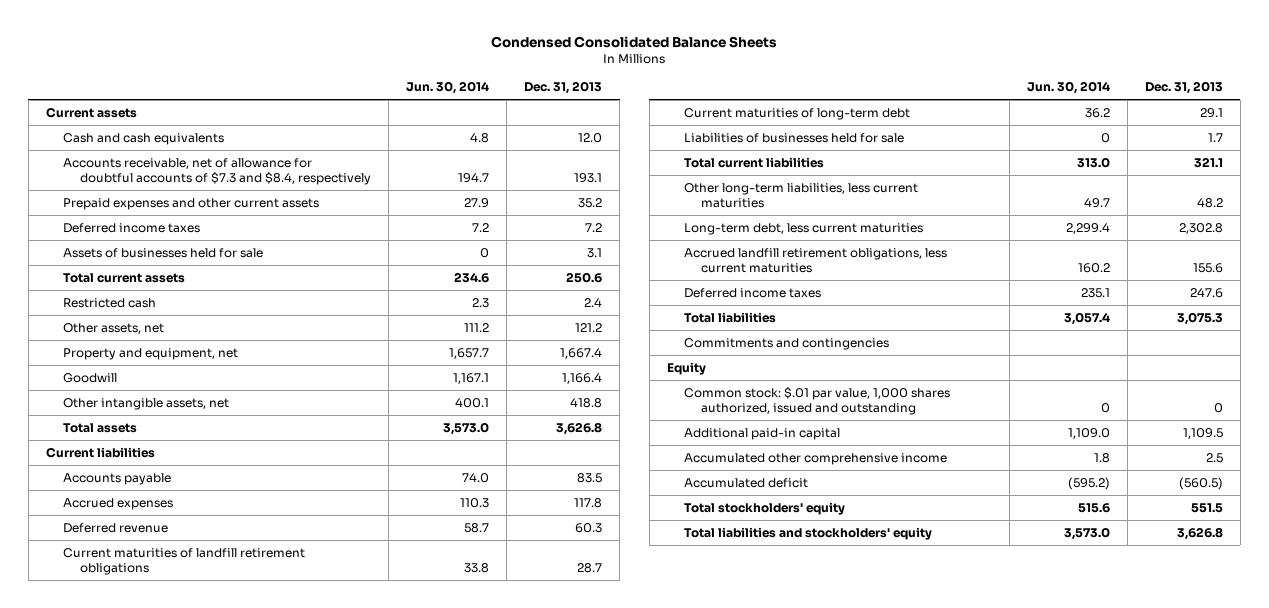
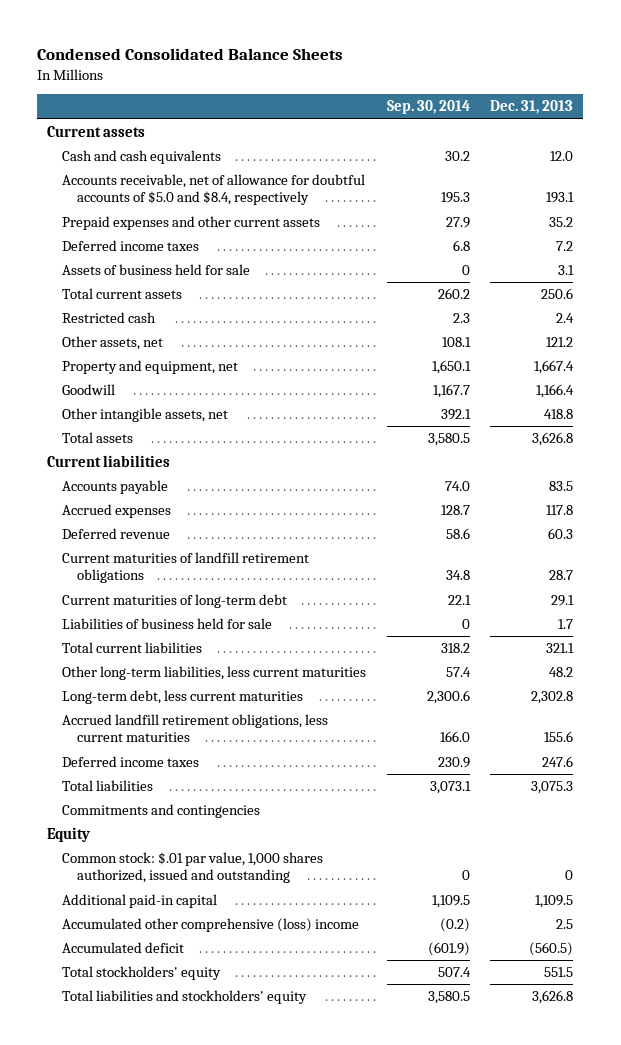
- | Jun. 30, 2014 | Dec. 31, 2013
+ | Sep. 30, 2014 | Dec. 31, 2013
- Accounts receivable, net of allowance for doubtful accounts of $7.3 and $8.4, respectively | 194.7 | 193.1
+ Accounts receivable, net of allowance for doubtful accounts of $5.0 and $8.4, respectively | 195.3 | 193.1
- Assets of businesses held for sale | 0 | 3.1
+ Assets of business held for sale | 0 | 3.1
- Liabilities of businesses held for sale | 0 | 1.7
+ Liabilities of business held for sale | 0 | 1.7
- Accumulated other comprehensive income | 1.8 | 2.5
+ Accumulated other comprehensive (loss) income | (0.2) | 2.5

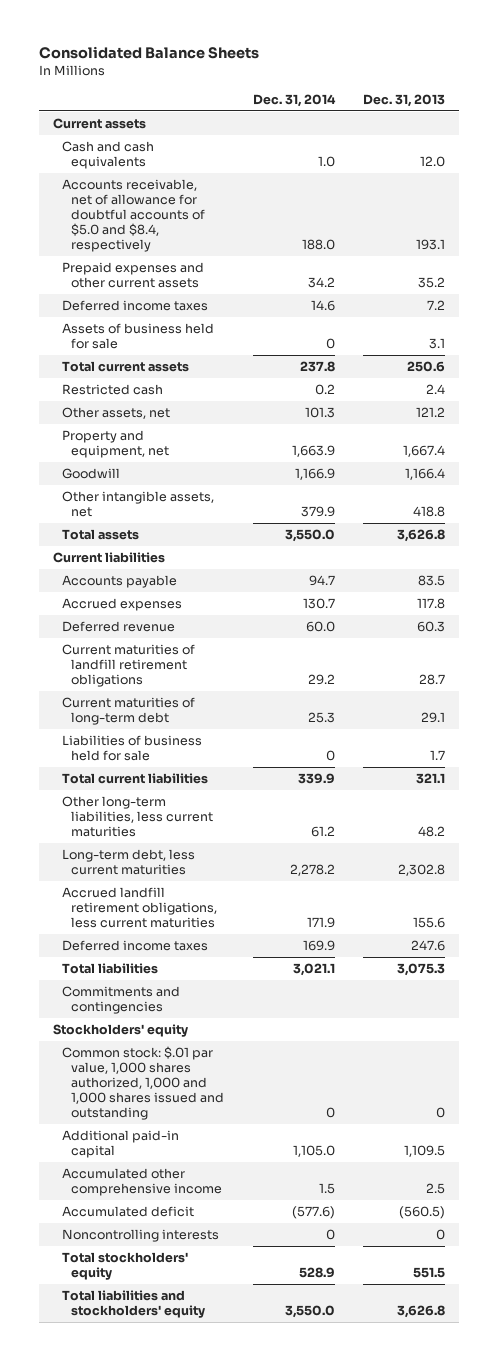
- Condensed Consolidated Balance Sheets
+ Consolidated Balance Sheets
- | Sep. 30, 2014 | Dec. 31, 2013
+ | Dec. 31, 2014 | Dec. 31, 2013
- Equity
- Common stock: $.01 par value, 1,000 shares authorized, issued and outstanding | 0 | 0
+ Stockholders' equity
+ Common stock: $.01 par value, 1,000 shares authorized, 1,000 and 1,000 shares issued and outstanding | 0 | 0
- Accumulated other comprehensive (loss) income | (0.2) | 2.5
+ Accumulated other comprehensive income | 1.5 | 2.5
+ Noncontrolling interests | 0 | 0

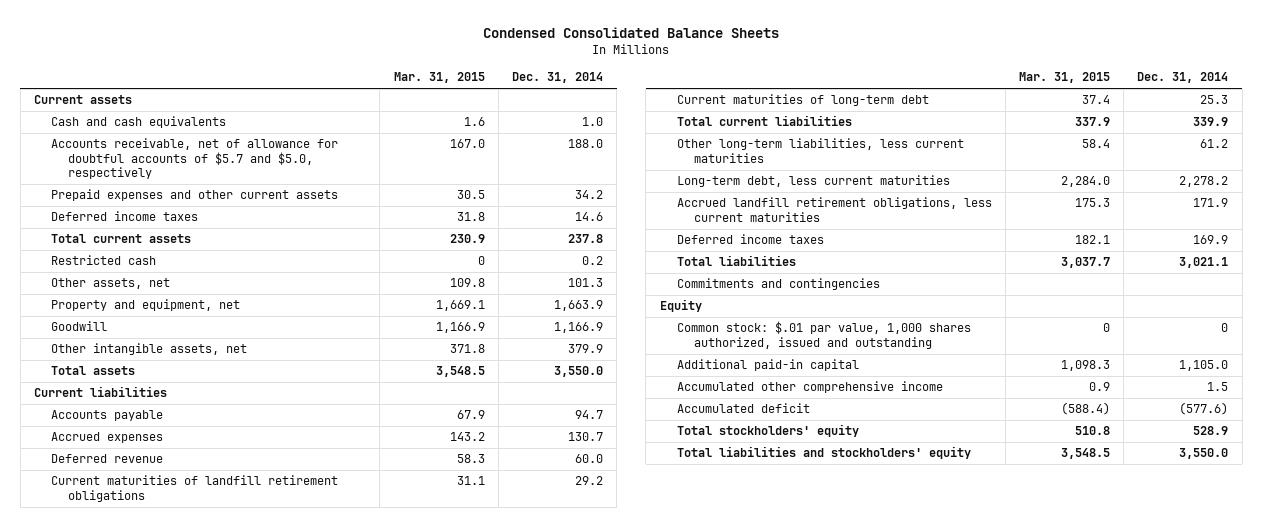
- Consolidated Balance Sheets
+ Condensed Consolidated Balance Sheets
- | Dec. 31, 2014 | Dec. 31, 2013
+ | Mar. 31, 2015 | Dec. 31, 2014
- Accounts receivable, net of allowance for doubtful accounts of $5.0 and $8.4, respectively | 188.0 | 193.1
+ Accounts receivable, net of allowance for doubtful accounts of $5.7 and $5.0, respectively | 167.0 | 188.0
- Assets of business held for sale | 0 | 3.1
- Liabilities of business held for sale | 0 | 1.7
- Stockholders' equity
- Common stock: $.01 par value, 1,000 shares authorized, 1,000 and 1,000 shares issued and outstanding | 0 | 0
+ Equity
+ Common stock: $.01 par value, 1,000 shares authorized, issued and outstanding | 0 | 0
- Noncontrolling interests | 0 | 0

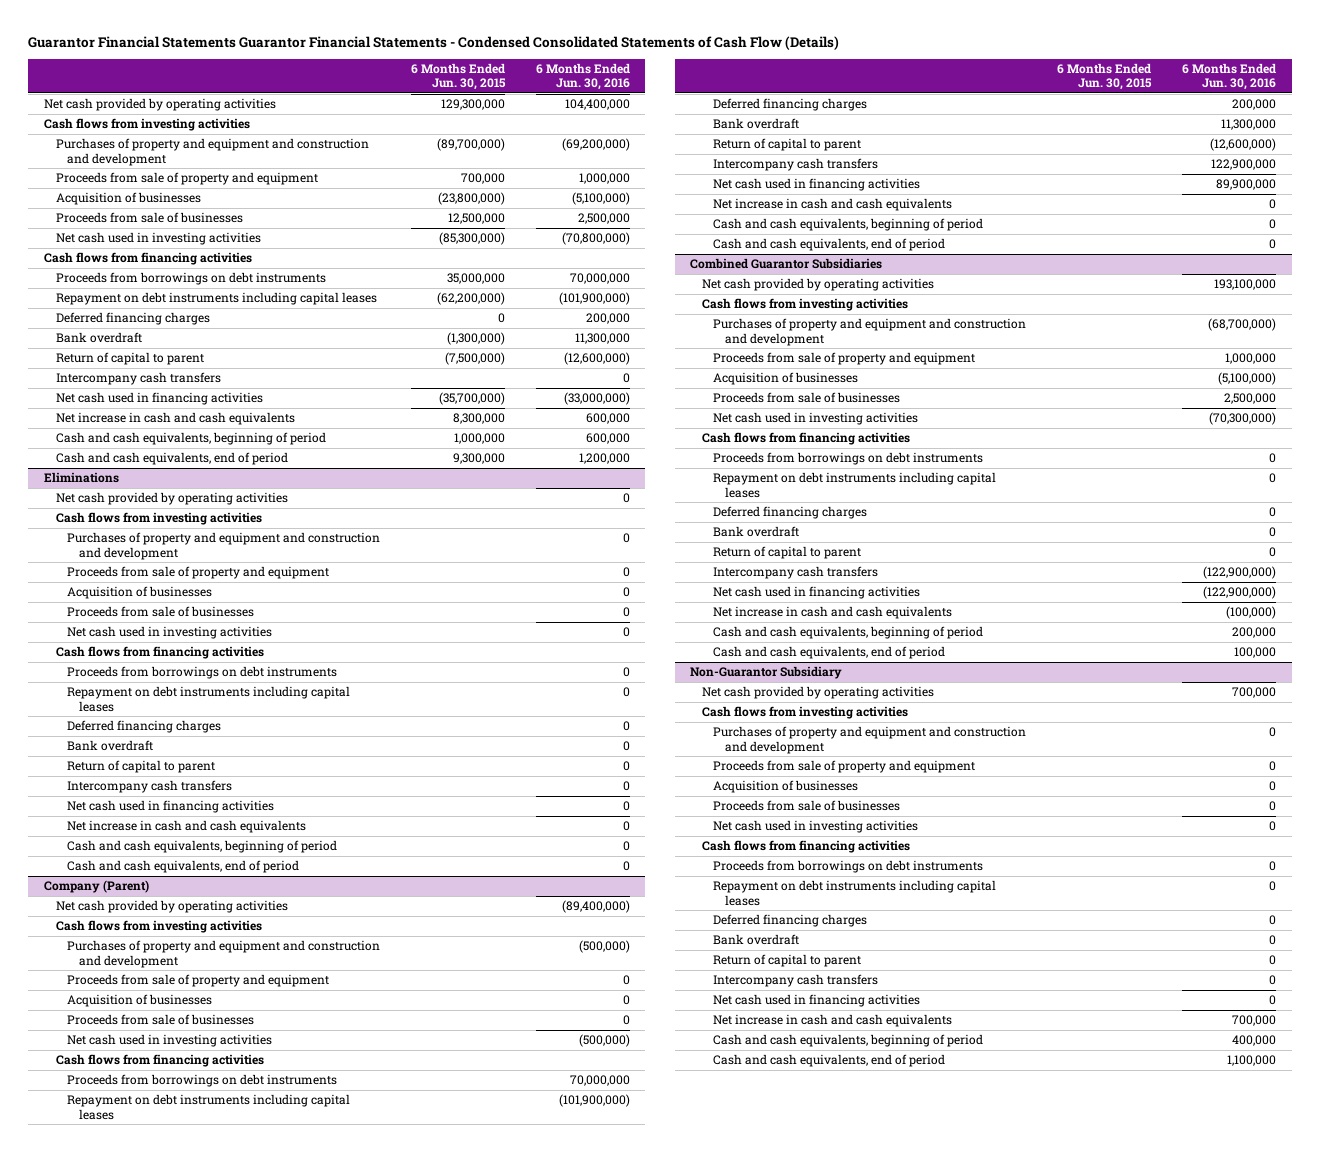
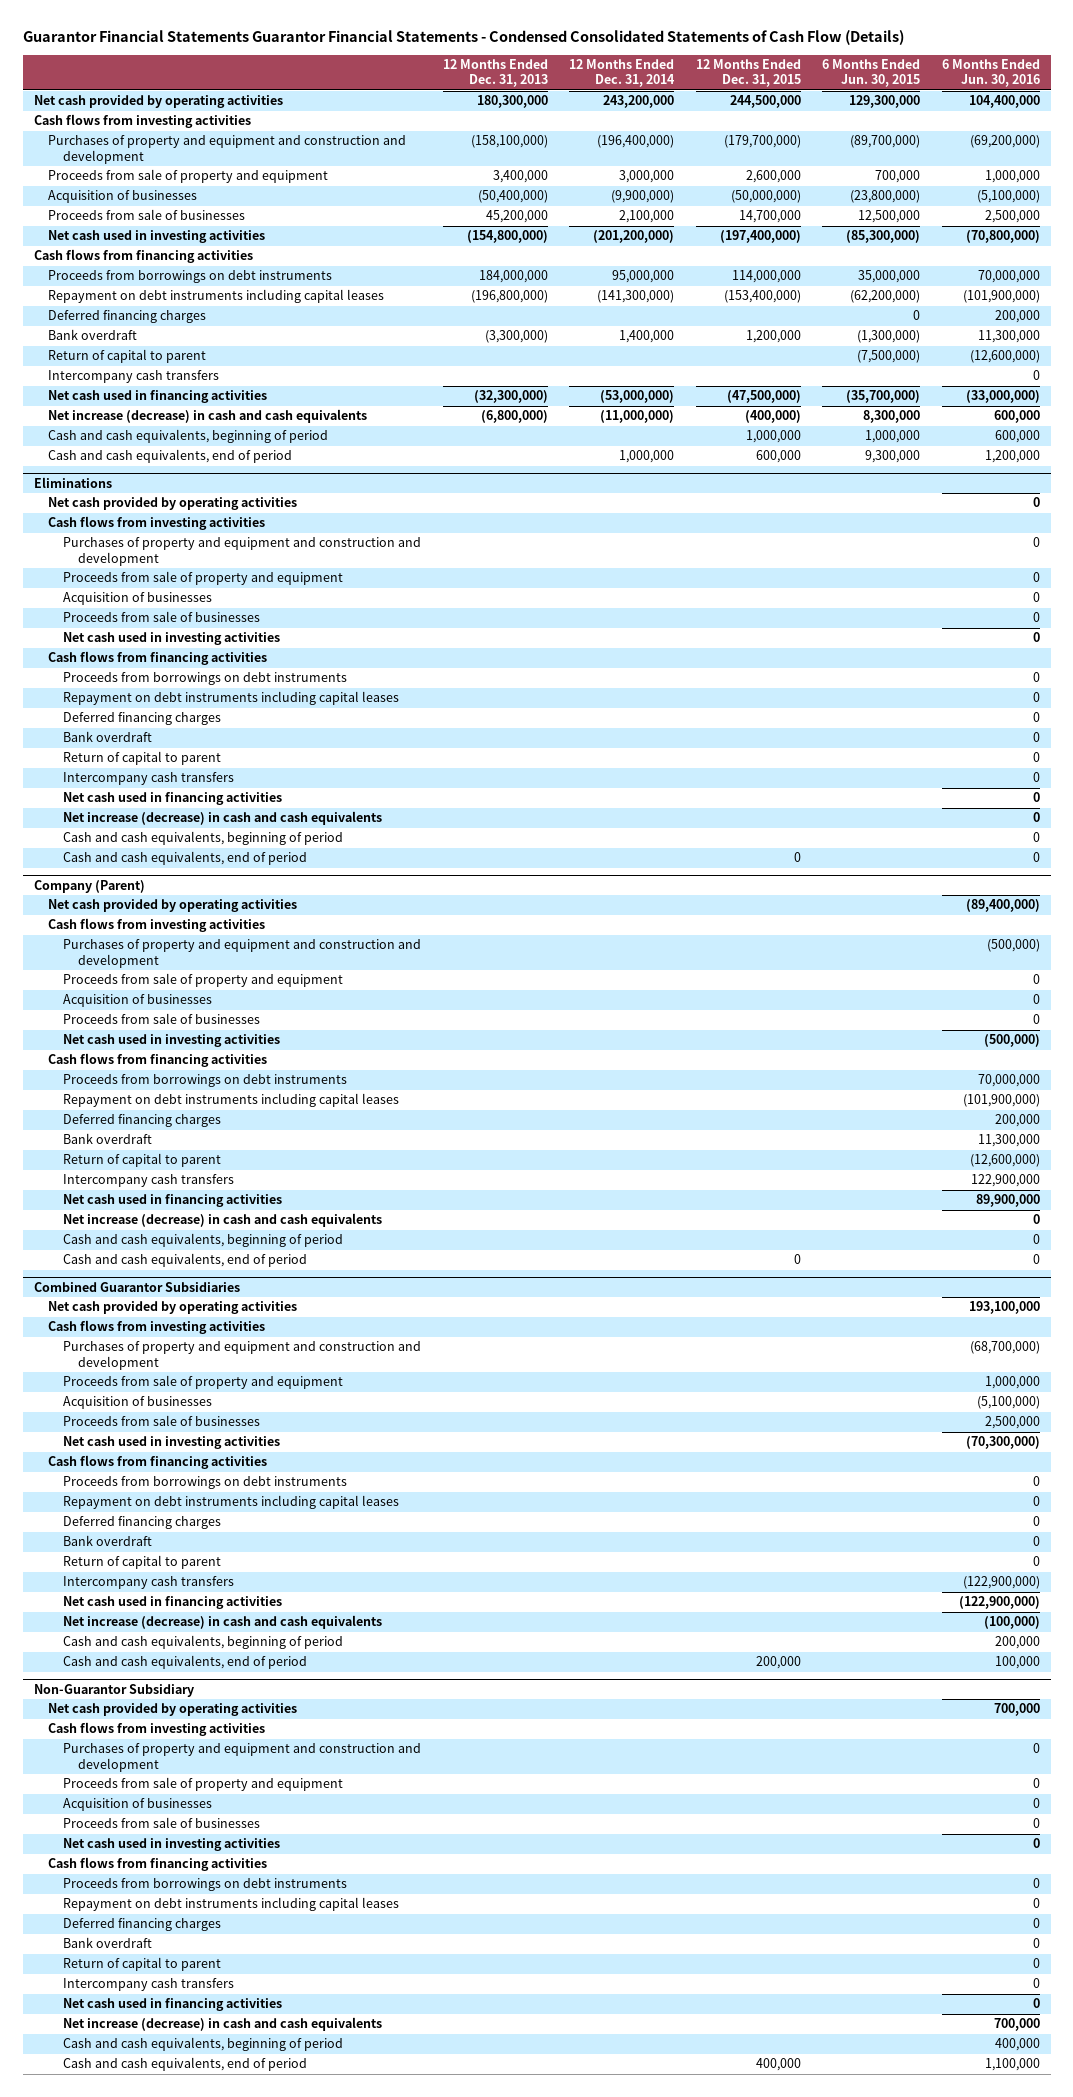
- | 6 Months Ended Jun. 30, 2015 | 6 Months Ended Jun. 30, 2016
+ | 12 Months Ended Dec. 31, 2013 | 12 Months Ended Dec. 31, 2014 | 12 Months Ended Dec. 31, 2015 | 6 Months Ended Jun. 30, 2015 | 6 Months Ended Jun. 30, 2016
- Net increase in cash and cash equivalents | 8,300,000 | 600,000
+ Net increase (decrease) in cash and cash equivalents | (6,800,000) | (11,000,000) | (400,000) | 8,300,000 | 600,000
@ Eliminations
- Net increase in cash and cash equivalents | | 0
+ Net increase (decrease) in cash and cash equivalents | | | | | 0
@ Company (Parent)
- Net increase in cash and cash equivalents | | 0
+ Net increase (decrease) in cash and cash equivalents | | | | | 0
@ Combined Guarantor Subsidiaries
- Net increase in cash and cash equivalents | | (100,000)
+ Net increase (decrease) in cash and cash equivalents | | | | | (100,000)
@ Non-Guarantor Subsidiary
- Net increase in cash and cash equivalents | | 700,000
+ Net increase (decrease) in cash and cash equivalents | | | | | 700,000

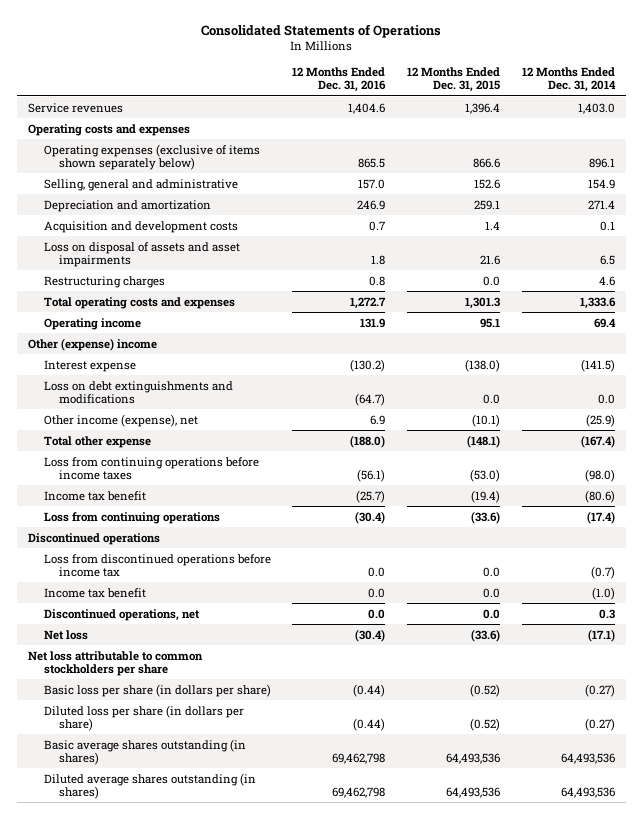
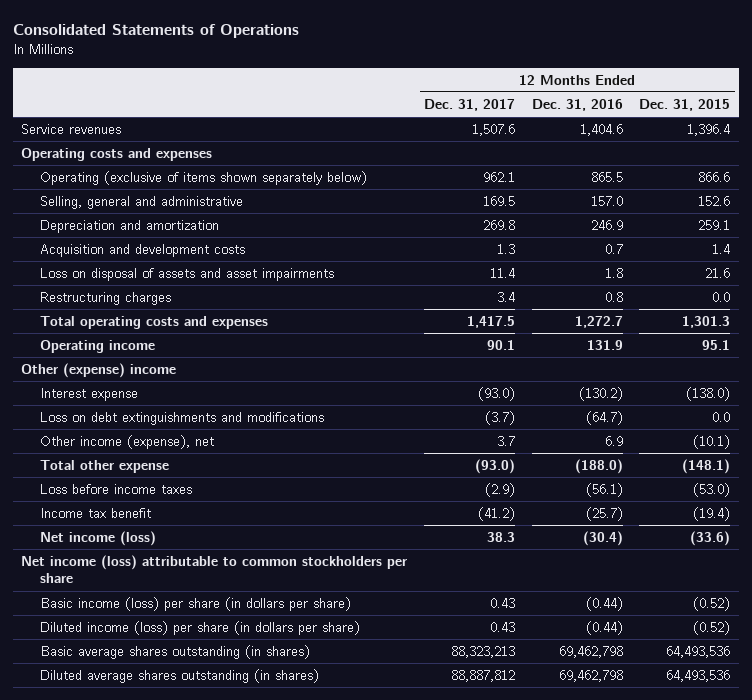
- | 12 Months Ended Dec. 31, 2016 | 12 Months Ended Dec. 31, 2015 | 12 Months Ended Dec. 31, 2014
+ | 12 Months Ended Dec. 31, 2017 | 12 Months Ended Dec. 31, 2016 | 12 Months Ended Dec. 31, 2015
- Operating expenses (exclusive of items shown separately below) | 865.5 | 866.6 | 896.1
+ Operating (exclusive of items shown separately below) | 962.1 | 865.5 | 866.6
- Loss from continuing operations before income taxes | (56.1) | (53.0) | (98.0)
+ Loss before income taxes | (2.9) | (56.1) | (53.0)
- Loss from continuing operations | (30.4) | (33.6) | (17.4)
- Discontinued operations
- Loss from discontinued operations before income tax | 0.0 | 0.0 | (0.7)
- Income tax benefit | 0.0 | 0.0 | (1.0)
- Discontinued operations, net | 0.0 | 0.0 | 0.3
- Net loss | (30.4) | (33.6) | (17.1)
- Net loss attributable to common stockholders per share
- Basic loss per share (in dollars per share) | (0.44) | (0.52) | (0.27)
- Diluted loss per share (in dollars per share) | (0.44) | (0.52) | (0.27)
+ Net income (loss) | 38.3 | (30.4) | (33.6)
+ Net income (loss) attributable to common stockholders per share
+ Basic income (loss) per share (in dollars per share) | 0.43 | (0.44) | (0.52)
+ Diluted income (loss) per share (in dollars per share) | 0.43 | (0.44) | (0.52)

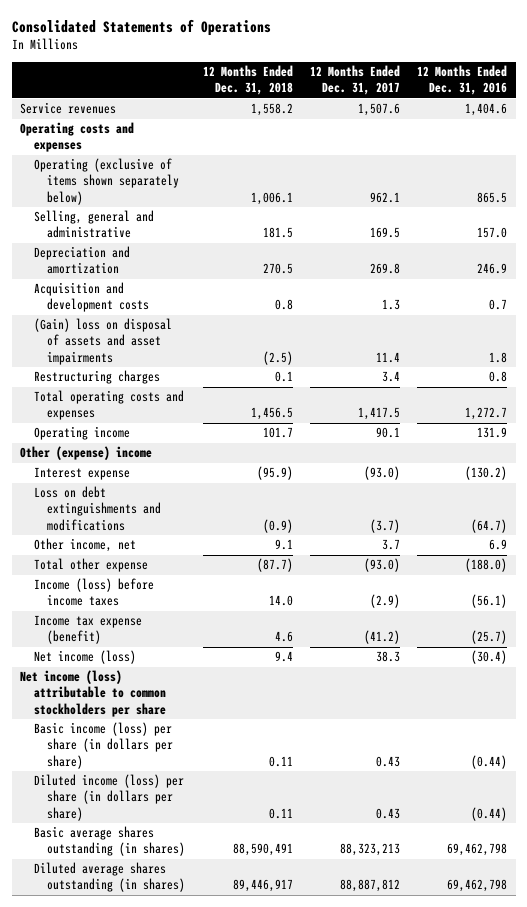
- | 12 Months Ended Dec. 31, 2017 | 12 Months Ended Dec. 31, 2016 | 12 Months Ended Dec. 31, 2015
+ | 12 Months Ended Dec. 31, 2018 | 12 Months Ended Dec. 31, 2017 | 12 Months Ended Dec. 31, 2016
- Loss on disposal of assets and asset impairments | 11.4 | 1.8 | 21.6
+ (Gain) loss on disposal of assets and asset impairments | (2.5) | 11.4 | 1.8
- Other income (expense), net | 3.7 | 6.9 | (10.1)
+ Other income, net | 9.1 | 3.7 | 6.9
- Loss before income taxes | (2.9) | (56.1) | (53.0)
- Income tax benefit | (41.2) | (25.7) | (19.4)
+ Income (loss) before income taxes | 14.0 | (2.9) | (56.1)
+ Income tax expense (benefit) | 4.6 | (41.2) | (25.7)

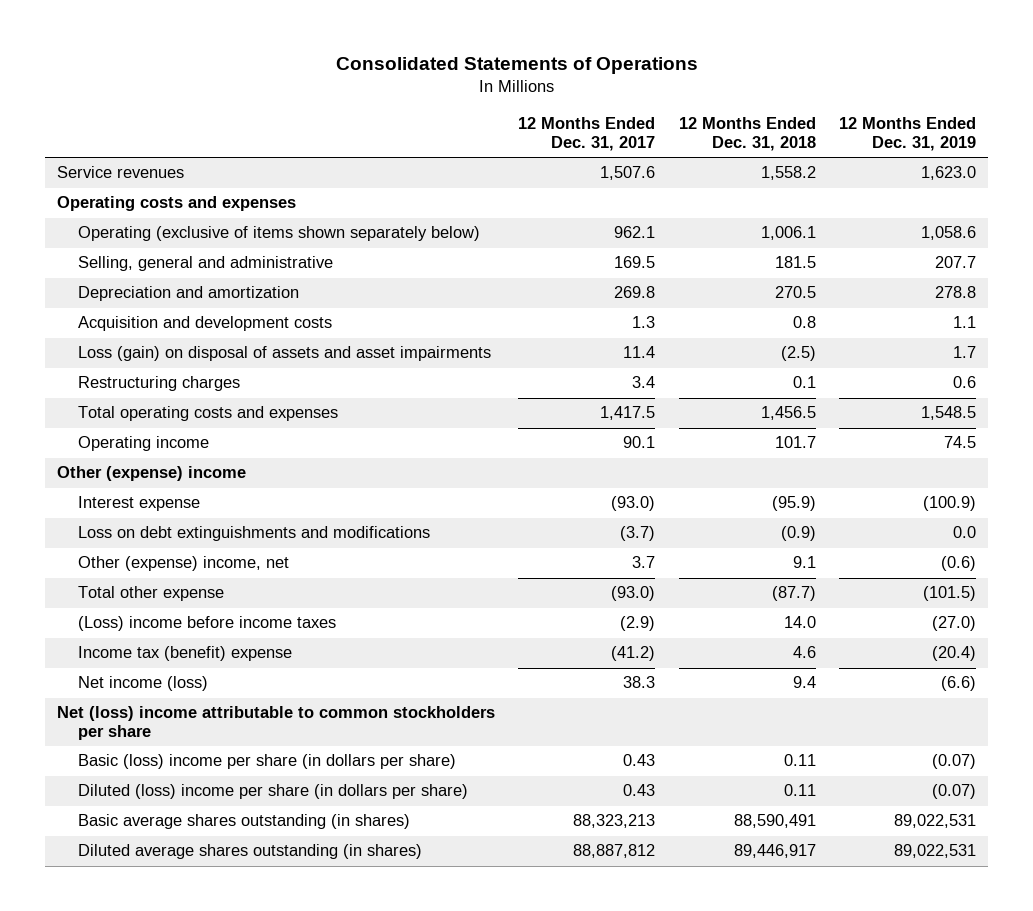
- | 12 Months Ended Dec. 31, 2018 | 12 Months Ended Dec. 31, 2017 | 12 Months Ended Dec. 31, 2016
+ | 12 Months Ended Dec. 31, 2017 | 12 Months Ended Dec. 31, 2018 | 12 Months Ended Dec. 31, 2019
- (Gain) loss on disposal of assets and asset impairments | (2.5) | 11.4 | 1.8
+ Loss (gain) on disposal of assets and asset impairments | 11.4 | (2.5) | 1.7
- Other income, net | 9.1 | 3.7 | 6.9
+ Other (expense) income, net | 3.7 | 9.1 | (0.6)
- Income (loss) before income taxes | 14.0 | (2.9) | (56.1)
- Income tax expense (benefit) | 4.6 | (41.2) | (25.7)
+ (Loss) income before income taxes | (2.9) | 14.0 | (27.0)
+ Income tax (benefit) expense | (41.2) | 4.6 | (20.4)
- Net income (loss) attributable to common stockholders per share
- Basic income (loss) per share (in dollars per share) | 0.11 | 0.43 | (0.44)
- Diluted income (loss) per share (in dollars per share) | 0.11 | 0.43 | (0.44)
+ Net (loss) income attributable to common stockholders per share
+ Basic (loss) income per share (in dollars per share) | 0.43 | 0.11 | (0.07)
+ Diluted (loss) income per share (in dollars per share) | 0.43 | 0.11 | (0.07)

